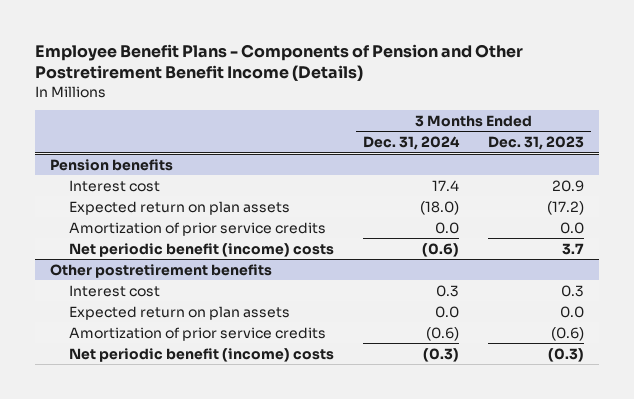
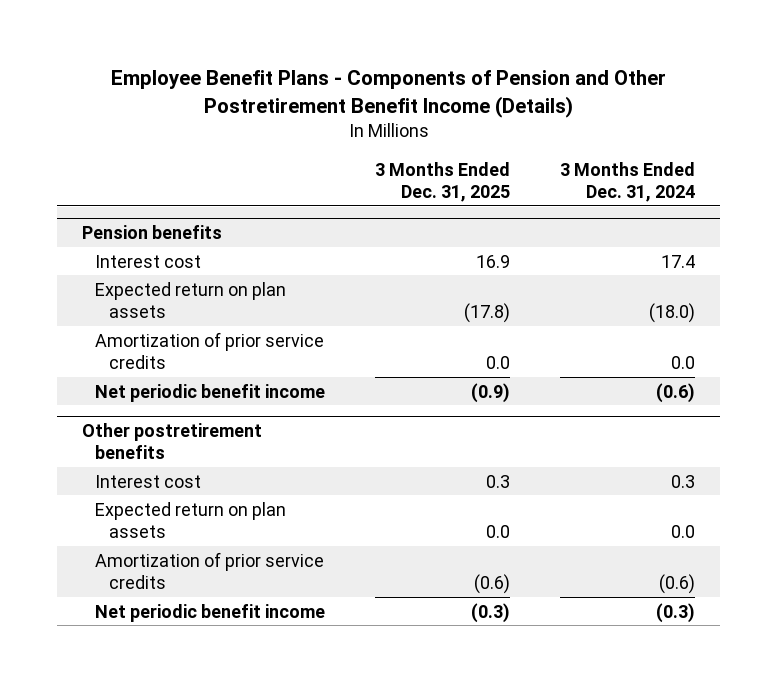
- | 3 Months Ended Dec. 31, 2024 | 3 Months Ended Dec. 31, 2023
+ | 3 Months Ended Dec. 31, 2025 | 3 Months Ended Dec. 31, 2024
@ Pension benefits
- Net periodic benefit (income) costs | (0.6) | 3.7
+ Net periodic benefit income | (0.9) | (0.6)
@ Other postretirement benefits
- Net periodic benefit (income) costs | (0.3) | (0.3)
+ Net periodic benefit income | (0.3) | (0.3)

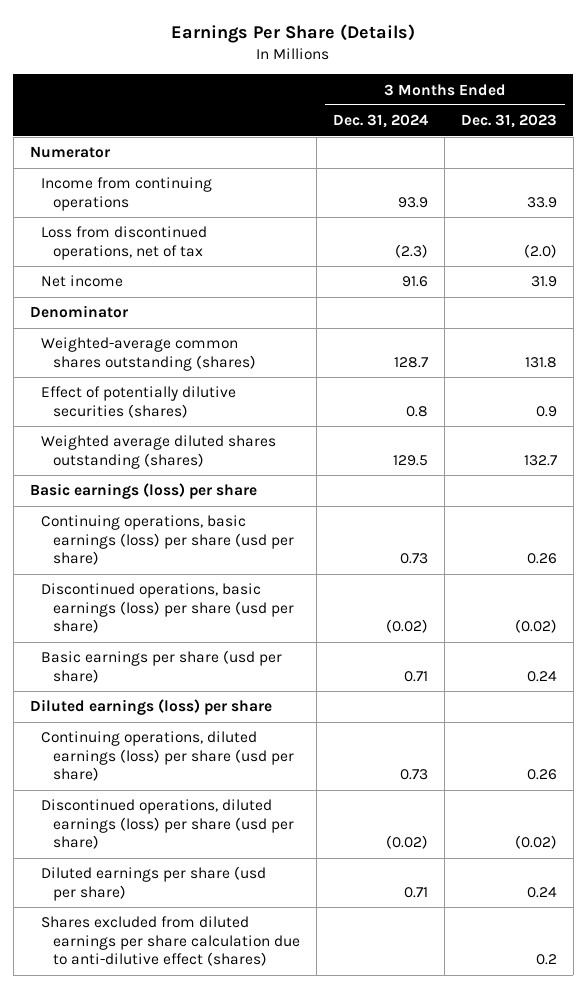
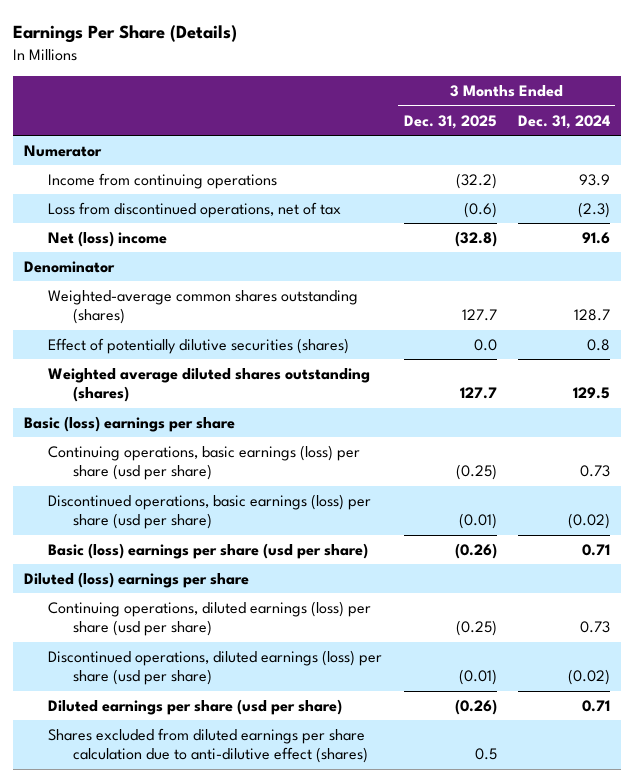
- | 3 Months Ended Dec. 31, 2024 | 3 Months Ended Dec. 31, 2023
+ | 3 Months Ended Dec. 31, 2025 | 3 Months Ended Dec. 31, 2024
- Net income | 91.6 | 31.9
+ Net (loss) income | (32.8) | 91.6
- Basic earnings (loss) per share
+ Basic (loss) earnings per share
- Basic earnings per share (usd per share) | 0.71 | 0.24
- Diluted earnings (loss) per share
+ Basic (loss) earnings per share (usd per share) | (0.26) | 0.71
+ Diluted (loss) earnings per share

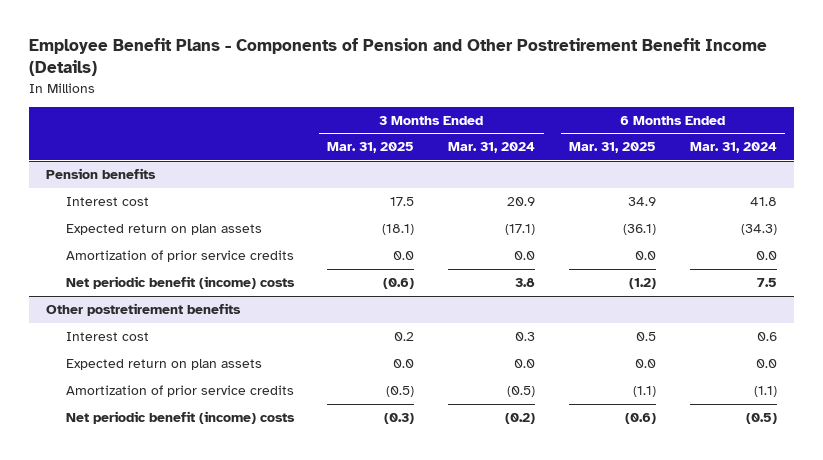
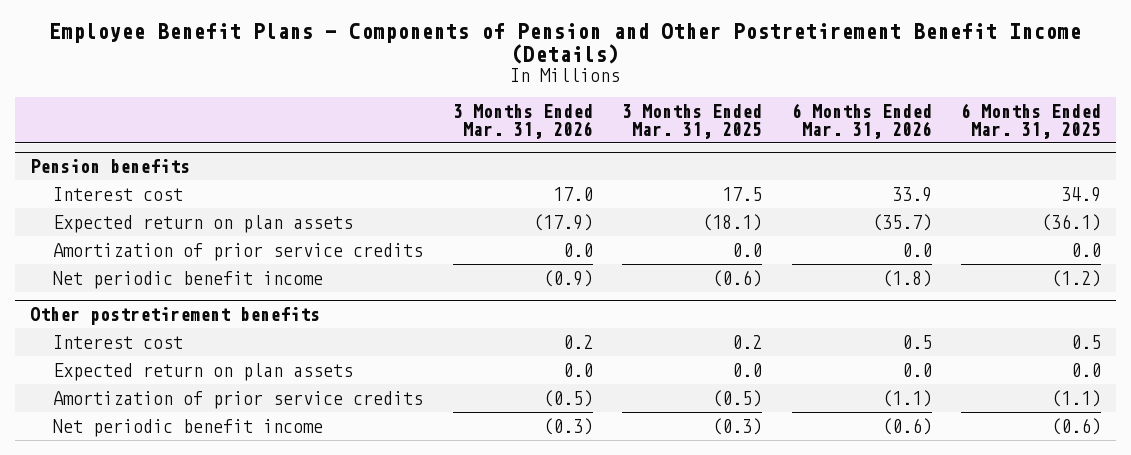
- | 3 Months Ended Mar. 31, 2025 | 3 Months Ended Mar. 31, 2024 | 6 Months Ended Mar. 31, 2025 | 6 Months Ended Mar. 31, 2024
+ | 3 Months Ended Mar. 31, 2026 | 3 Months Ended Mar. 31, 2025 | 6 Months Ended Mar. 31, 2026 | 6 Months Ended Mar. 31, 2025
@ Pension benefits
- Net periodic benefit (income) costs | (0.6) | 3.8 | (1.2) | 7.5
+ Net periodic benefit income | (0.9) | (0.6) | (1.8) | (1.2)
@ Other postretirement benefits
- Net periodic benefit (income) costs | (0.3) | (0.2) | (0.6) | (0.5)
+ Net periodic benefit income | (0.3) | (0.3) | (0.6) | (0.6)

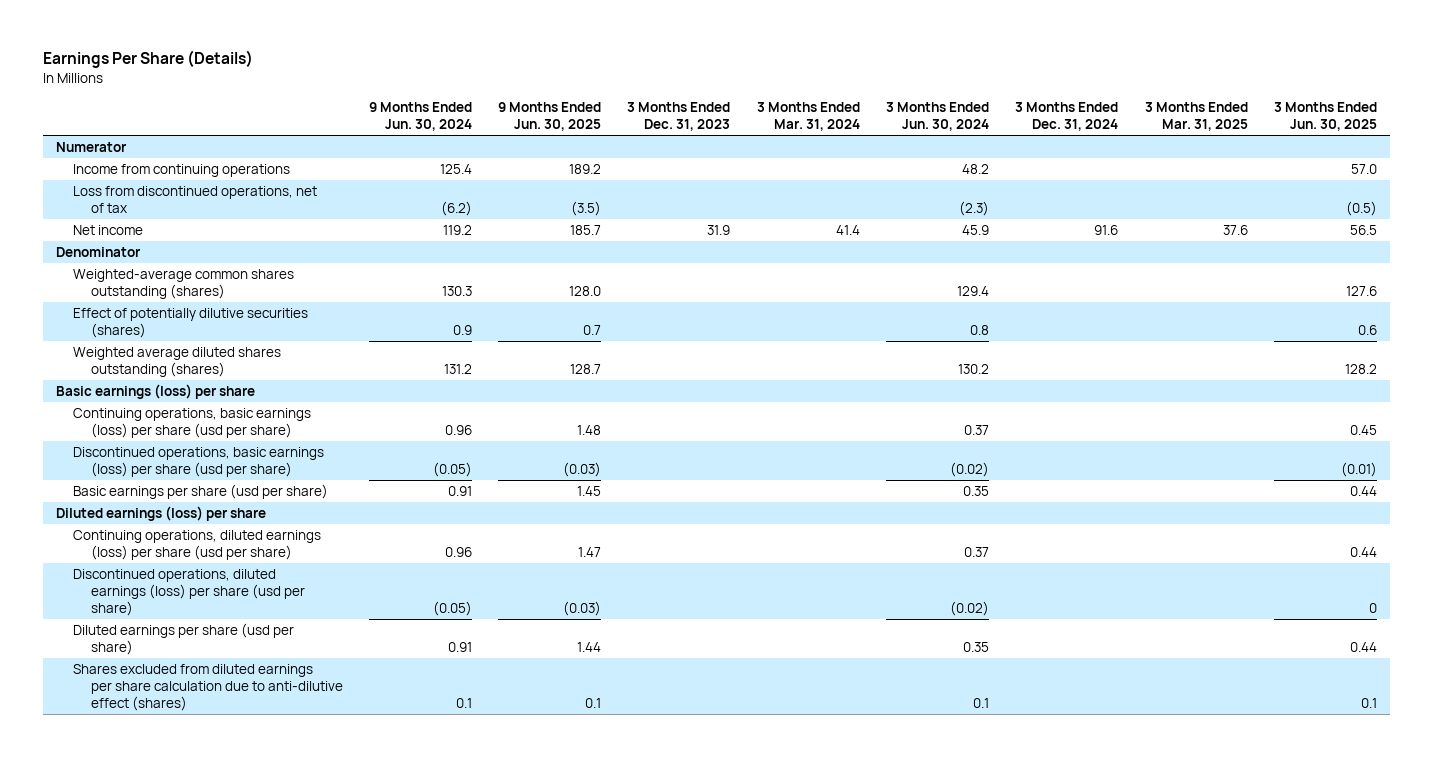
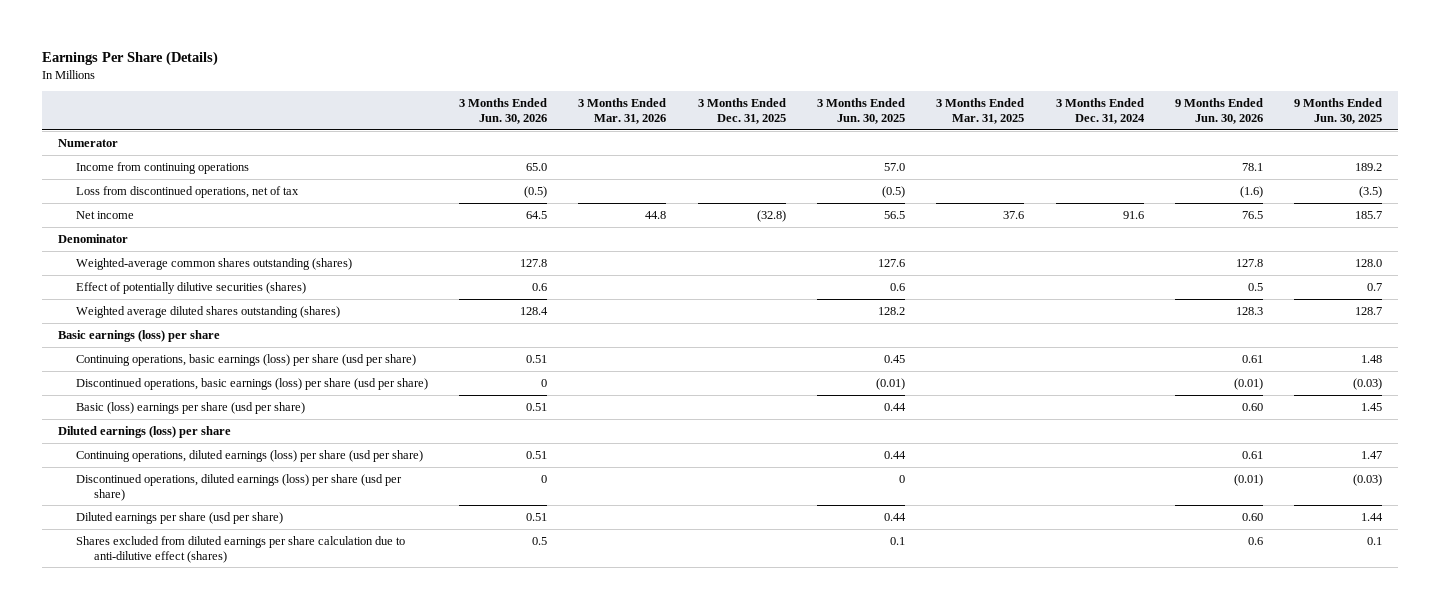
- | 9 Months Ended Jun. 30, 2024 | 9 Months Ended Jun. 30, 2025 | 3 Months Ended Dec. 31, 2023 | 3 Months Ended Mar. 31, 2024 | 3 Months Ended Jun. 30, 2024 | 3 Months Ended Dec. 31, 2024 | 3 Months Ended Mar. 31, 2025 | 3 Months Ended Jun. 30, 2025
+ | 3 Months Ended Jun. 30, 2026 | 3 Months Ended Mar. 31, 2026 | 3 Months Ended Dec. 31, 2025 | 3 Months Ended Jun. 30, 2025 | 3 Months Ended Mar. 31, 2025 | 3 Months Ended Dec. 31, 2024 | 9 Months Ended Jun. 30, 2026 | 9 Months Ended Jun. 30, 2025
- Basic earnings per share (usd per share) | 0.91 | 1.45 | | | 0.35 | | | 0.44
+ Basic (loss) earnings per share (usd per share) | 0.51 | | | 0.44 | | | 0.60 | 1.45

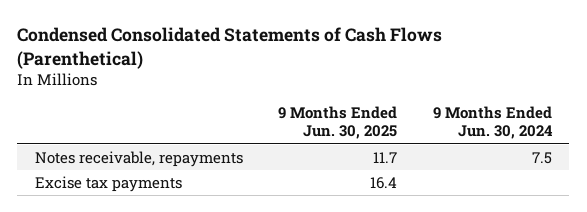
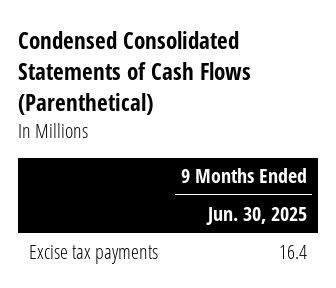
- | 9 Months Ended Jun. 30, 2025 | 9 Months Ended Jun. 30, 2024
+ | 9 Months Ended Jun. 30, 2025
- Notes receivable, repayments | 11.7 | 7.5

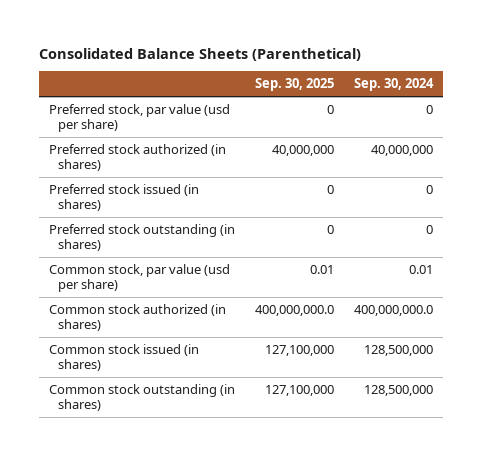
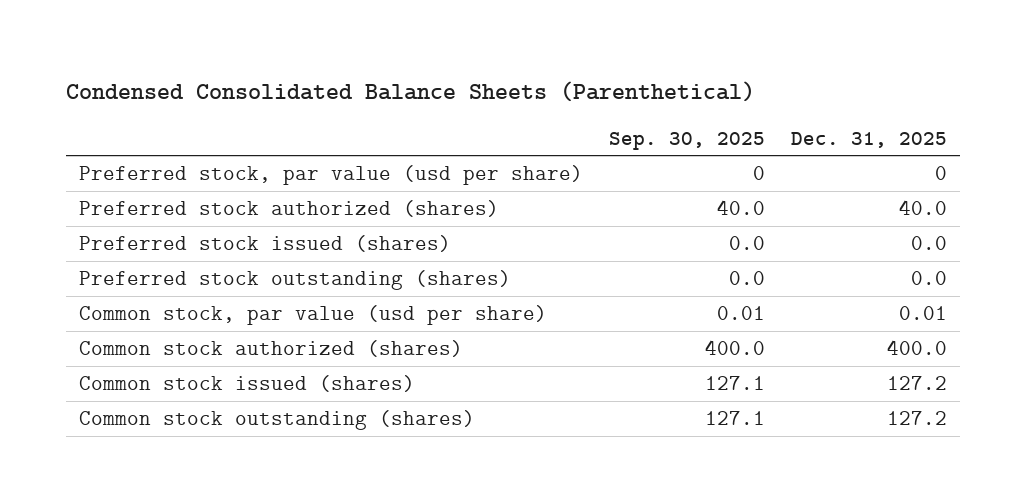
- Consolidated Balance Sheets (Parenthetical)
+ Condensed Consolidated Balance Sheets (Parenthetical)
- | Sep. 30, 2025 | Sep. 30, 2024
+ | Sep. 30, 2025 | Dec. 31, 2025
- Preferred stock authorized (in shares) | 40,000,000 | 40,000,000
- Preferred stock issued (in shares) | 0 | 0
- Preferred stock outstanding (in shares) | 0 | 0
+ Preferred stock authorized (shares) | 40.0 | 40.0
+ Preferred stock issued (shares) | 0.0 | 0.0
+ Preferred stock outstanding (shares) | 0.0 | 0.0
- Common stock authorized (in shares) | 400,000,000.0 | 400,000,000.0
- Common stock issued (in shares) | 127,100,000 | 128,500,000
- Common stock outstanding (in shares) | 127,100,000 | 128,500,000
+ Common stock authorized (shares) | 400.0 | 400.0
+ Common stock issued (shares) | 127.1 | 127.2
+ Common stock outstanding (shares) | 127.1 | 127.2

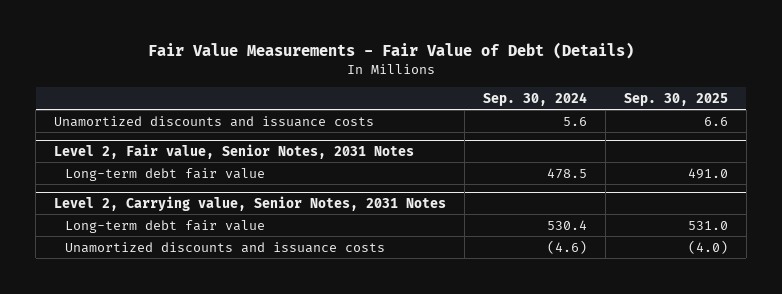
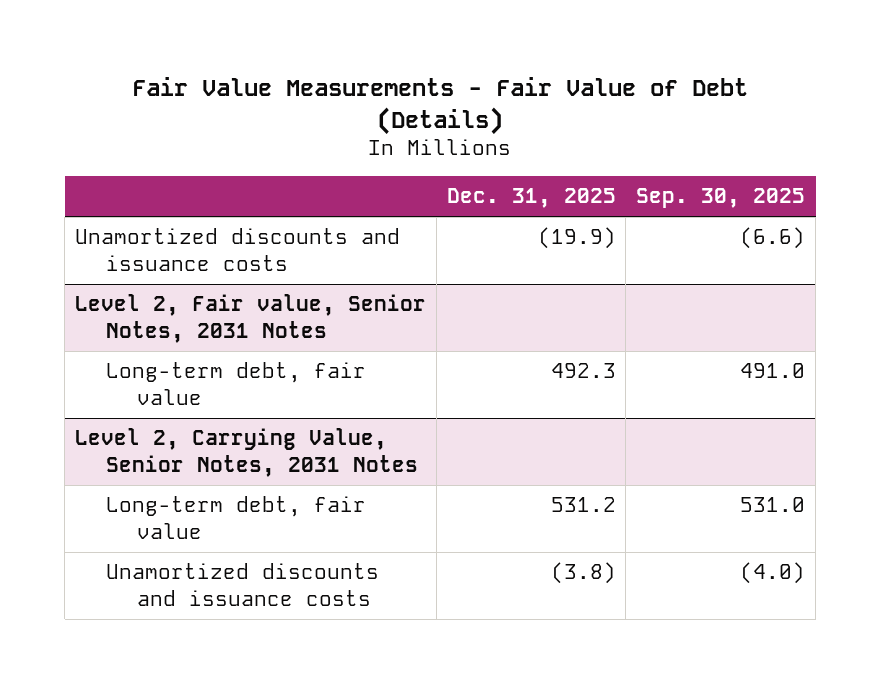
- | Sep. 30, 2024 | Sep. 30, 2025
+ | Dec. 31, 2025 | Sep. 30, 2025
- Unamortized discounts and issuance costs | 5.6 | 6.6
+ Unamortized discounts and issuance costs | (19.9) | (6.6)
@ Level 2, Fair value, Senior Notes, 2031 Notes
- Long-term debt fair value | 478.5 | 491.0
- Level 2, Carrying value, Senior Notes, 2031 Notes
- Long-term debt fair value | 530.4 | 531.0
@ Level 2, Fair value, Senior Notes, 2031 Notes
+ Long-term debt, fair value | 492.3 | 491.0
+ Level 2, Carrying Value, Senior Notes, 2031 Notes
+ Long-term debt, fair value | 531.2 | 531.0

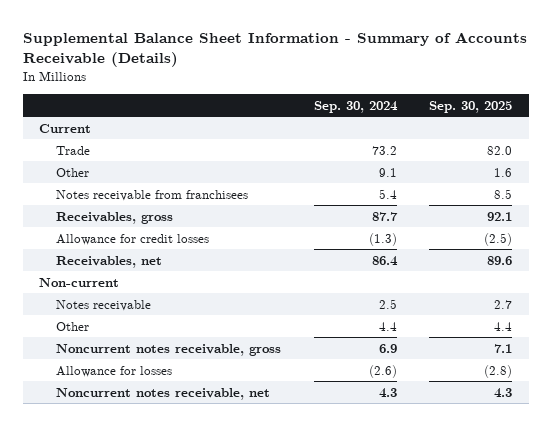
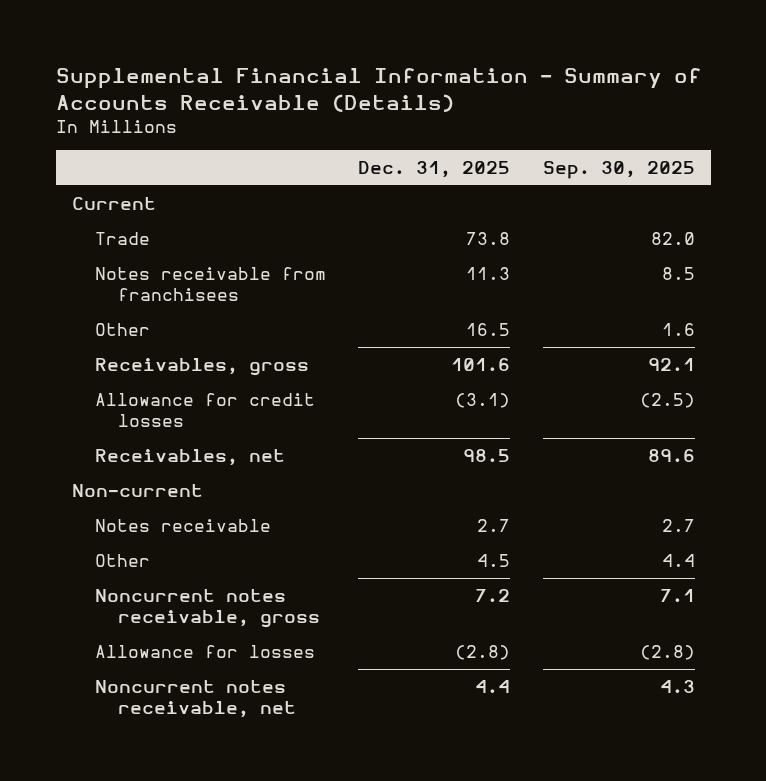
- Supplemental Balance Sheet Information - Summary of Accounts Receivable (Details)
+ Supplemental Financial Information - Summary of Accounts Receivable (Details)
- | Sep. 30, 2024 | Sep. 30, 2025
+ | Dec. 31, 2025 | Sep. 30, 2025
moved down: Other | 16.5 | 1.6

